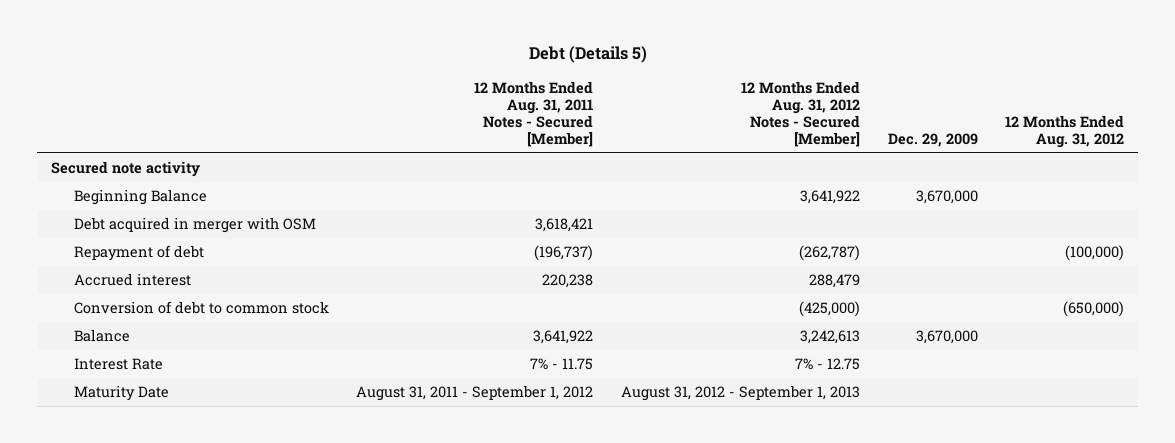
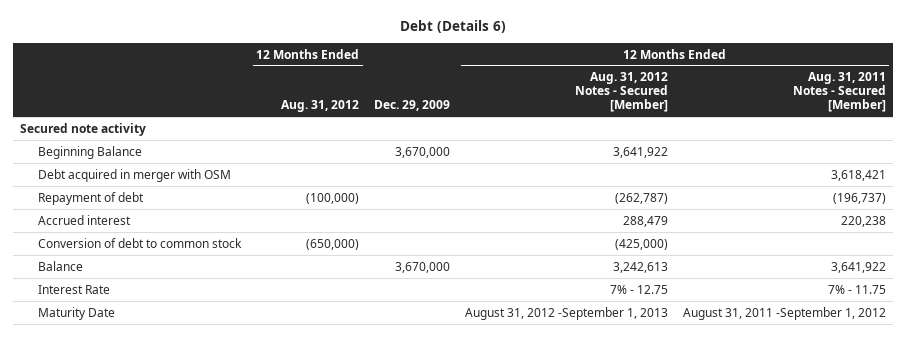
- Debt (Details 5)
+ Debt (Details 6)
- | 12 Months Ended Aug. 31, 2011 Notes - Secured [Member] | 12 Months Ended Aug. 31, 2012 Notes - Secured [Member] | Dec. 29, 2009 | 12 Months Ended Aug. 31, 2012
+ | 12 Months Ended Aug. 31, 2012 | Dec. 29, 2009 | 12 Months Ended Aug. 31, 2012 Notes - Secured [Member] | 12 Months Ended Aug. 31, 2011 Notes - Secured [Member]
- Maturity Date | August 31, 2011 - September 1, 2012 | August 31, 2012 - September 1, 2013 | |
+ Maturity Date | | | August 31, 2012 -September 1, 2013 | August 31, 2011 -September 1, 2012

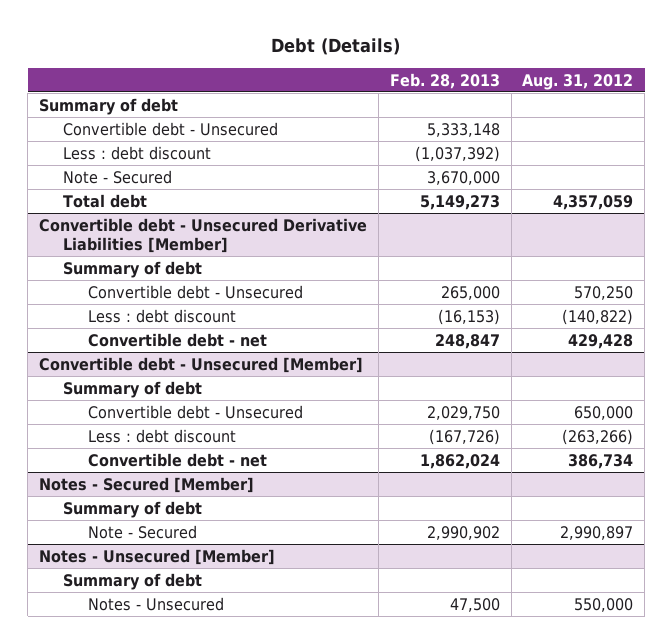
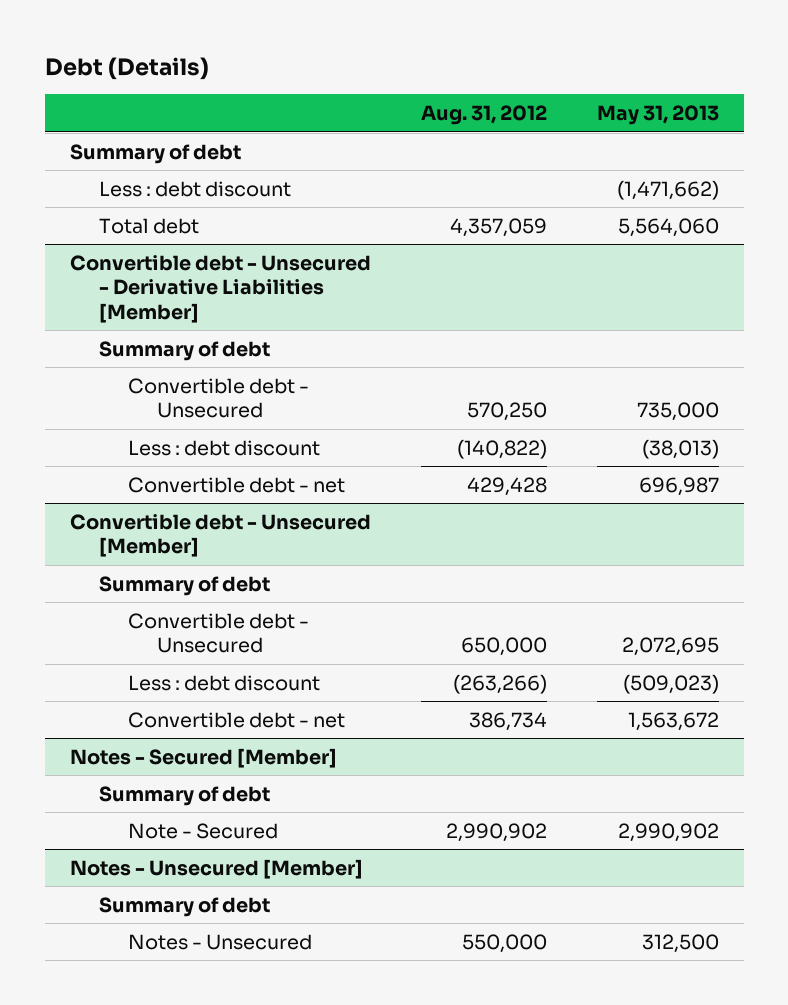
- | Feb. 28, 2013 | Aug. 31, 2012
+ | Aug. 31, 2012 | May 31, 2013
- Convertible debt - Unsecured | 5,333,148 |
- Note - Secured | 3,670,000 |
- Convertible debt - Unsecured Derivative Liabilities [Member]
+ Convertible debt - Unsecured - Derivative Liabilities [Member]
@ Notes - Secured [Member]
- Note - Secured | 2,990,902 | 2,990,897
+ Note - Secured | 2,990,902 | 2,990,902

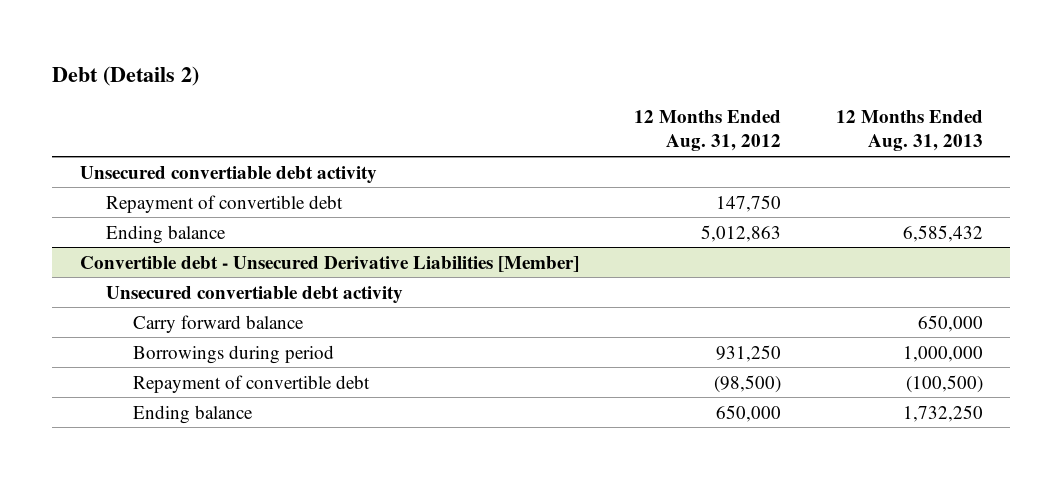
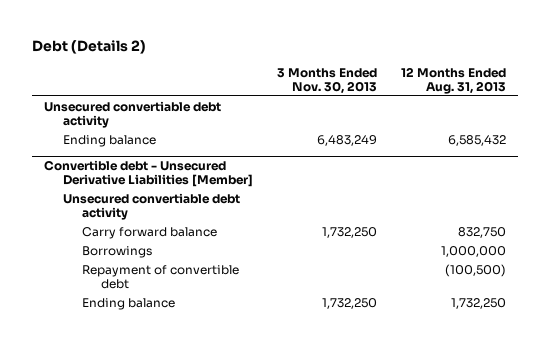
- | 12 Months Ended Aug. 31, 2012 | 12 Months Ended Aug. 31, 2013
+ | 3 Months Ended Nov. 30, 2013 | 12 Months Ended Aug. 31, 2013
- Repayment of convertible debt | 147,750 |
@ Convertible debt - Unsecured Derivative Liabilities [Member]
- Carry forward balance | | 650,000
- Borrowings during period | 931,250 | 1,000,000
+ Carry forward balance | 1,732,250 | 832,750
+ Borrowings | | 1,000,000

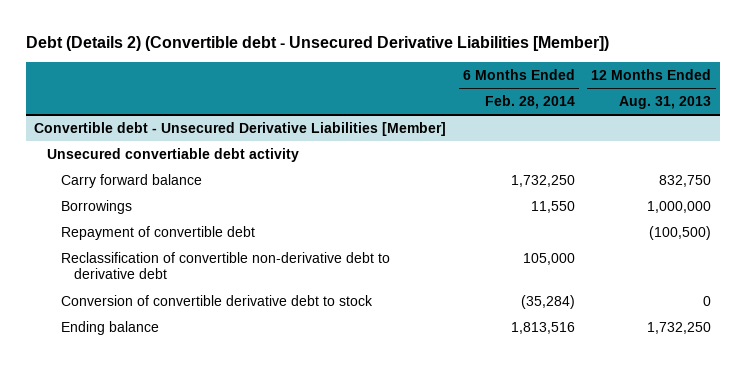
- Debt (Details 2)
+ Debt (Details 2) (Convertible debt - Unsecured Derivative Liabilities [Member])
- | 3 Months Ended Nov. 30, 2013 | 12 Months Ended Aug. 31, 2013
+ | 6 Months Ended Feb. 28, 2014 | 12 Months Ended Aug. 31, 2013
- Unsecured convertiable debt activity
- Ending balance | 6,483,249 | 6,585,432
@ Convertible debt - Unsecured Derivative Liabilities [Member]
+ Reclassification of convertible non-derivative debt to derivative debt | 105,000 |
+ Conversion of convertible derivative debt to stock | (35,284) | 0

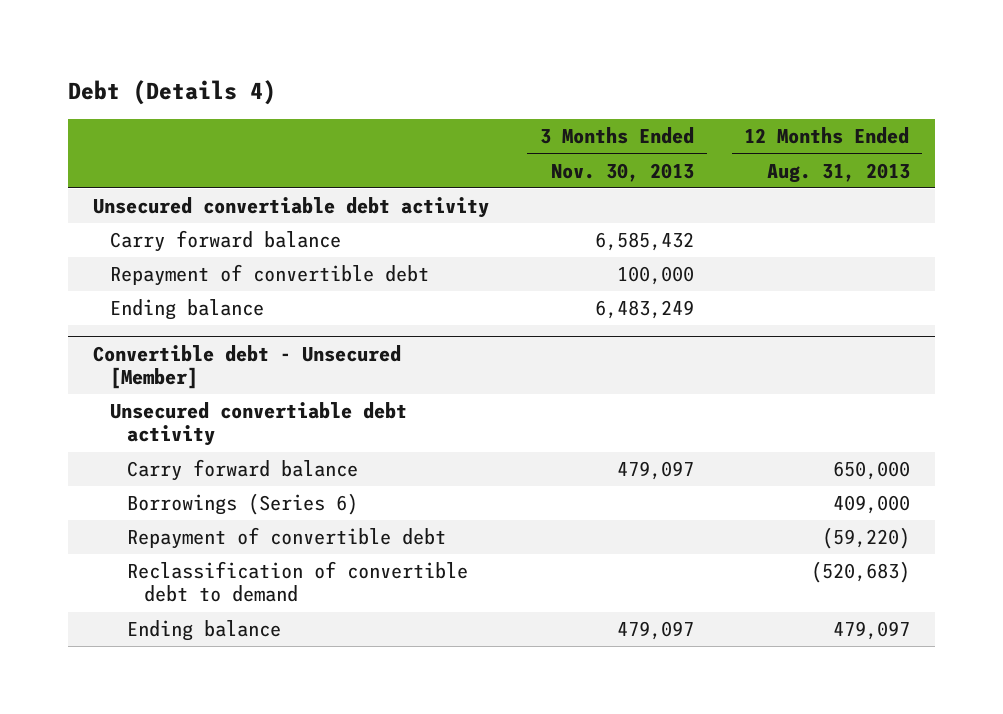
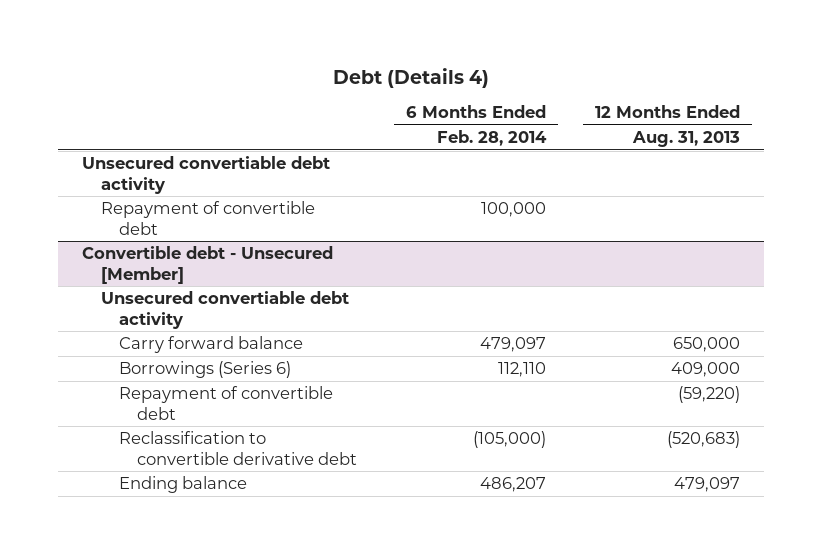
- | 3 Months Ended Nov. 30, 2013 | 12 Months Ended Aug. 31, 2013
+ | 6 Months Ended Feb. 28, 2014 | 12 Months Ended Aug. 31, 2013
- Carry forward balance | 6,585,432 |
- Ending balance | 6,483,249 |
@ Convertible debt - Unsecured [Member]
- Reclassification of convertible debt to demand | | (520,683)
+ Reclassification to convertible derivative debt | (105,000) | (520,683)

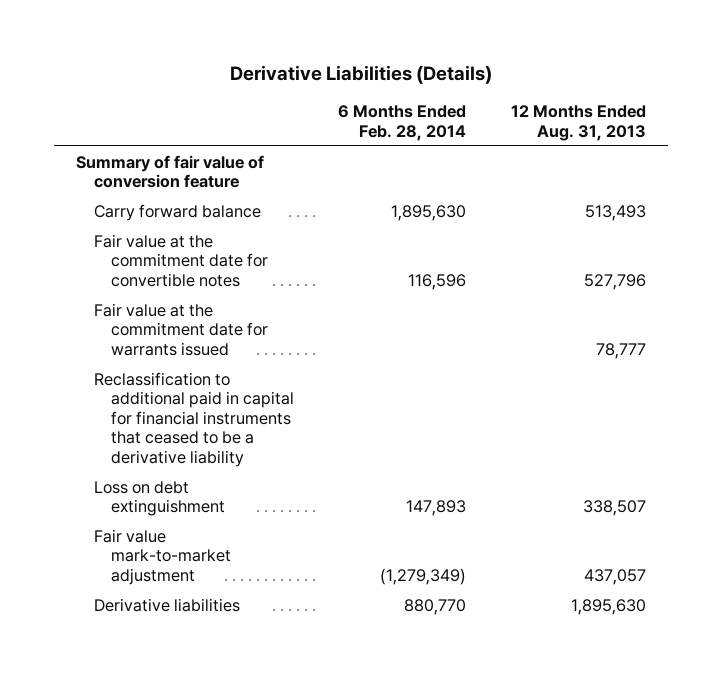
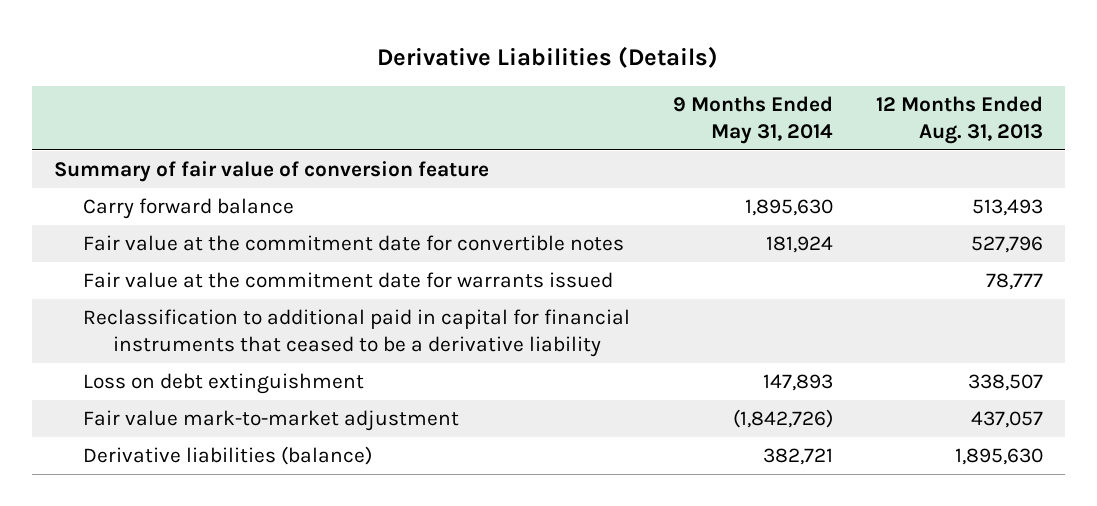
- | 6 Months Ended Feb. 28, 2014 | 12 Months Ended Aug. 31, 2013
+ | 9 Months Ended May 31, 2014 | 12 Months Ended Aug. 31, 2013
- Derivative liabilities | 880,770 | 1,895,630
+ Derivative liabilities (balance) | 382,721 | 1,895,630

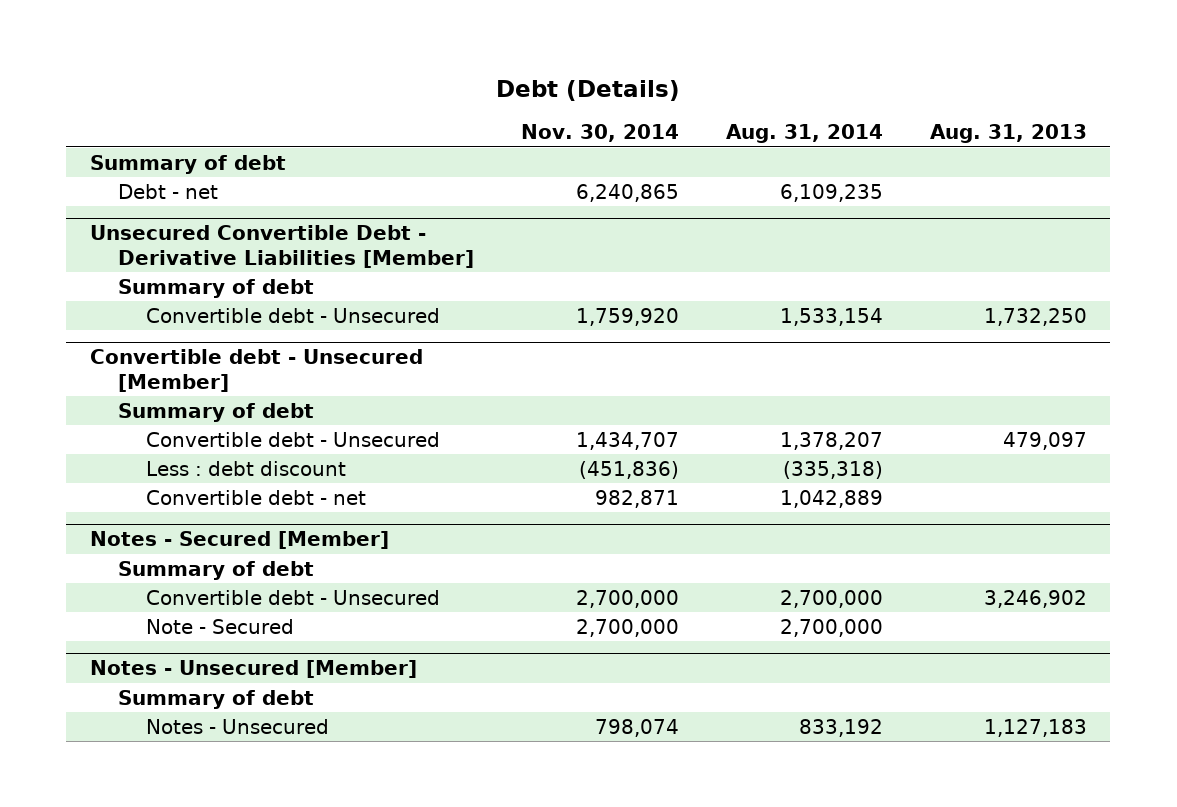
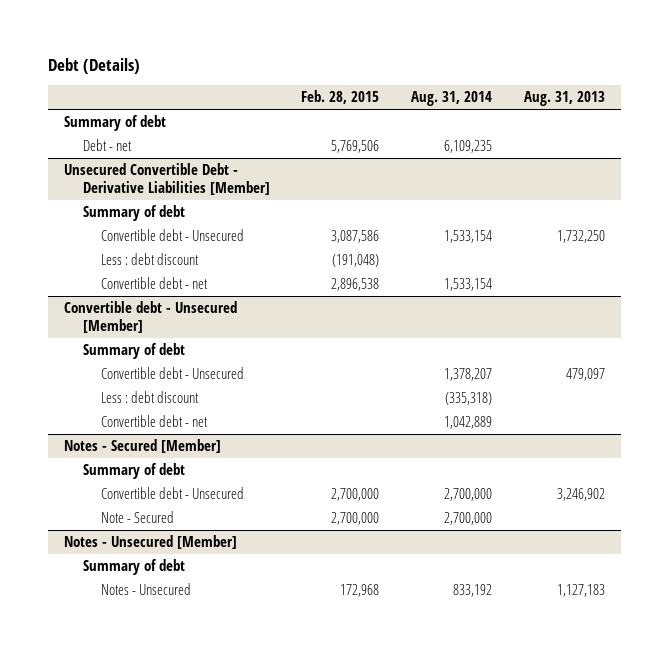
- | Nov. 30, 2014 | Aug. 31, 2014 | Aug. 31, 2013
+ | Feb. 28, 2015 | Aug. 31, 2014 | Aug. 31, 2013
@ Unsecured Convertible Debt - Derivative Liabilities [Member]
+ Less : debt discount | (191,048) | |
+ Convertible debt - net | 2,896,538 | 1,533,154 |

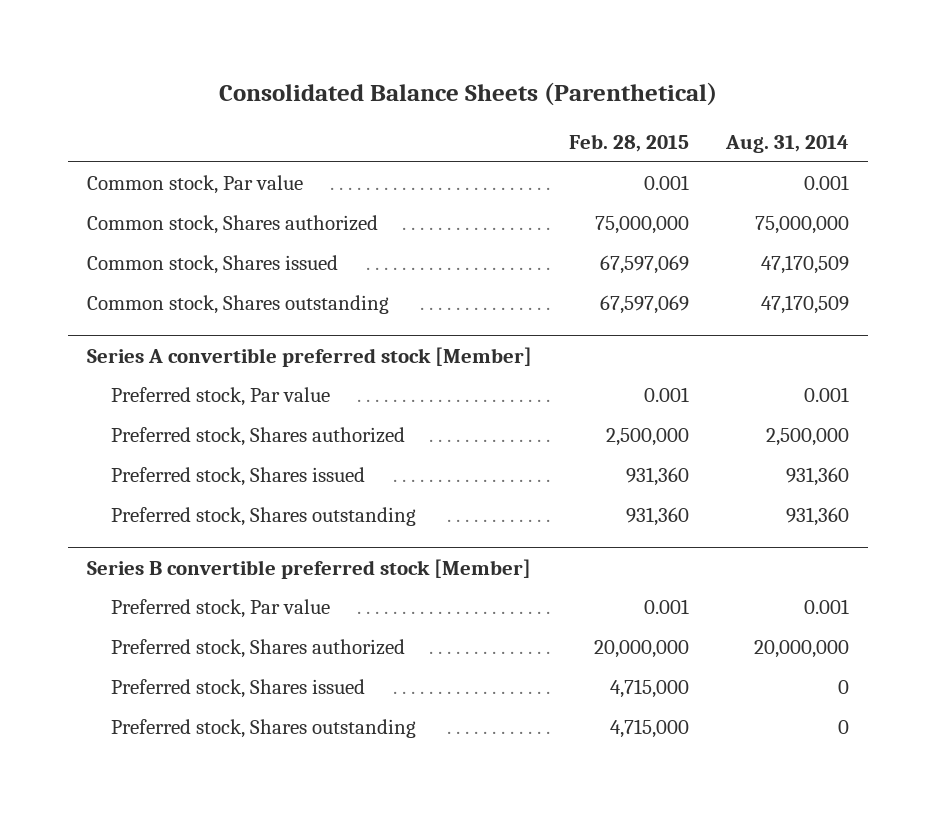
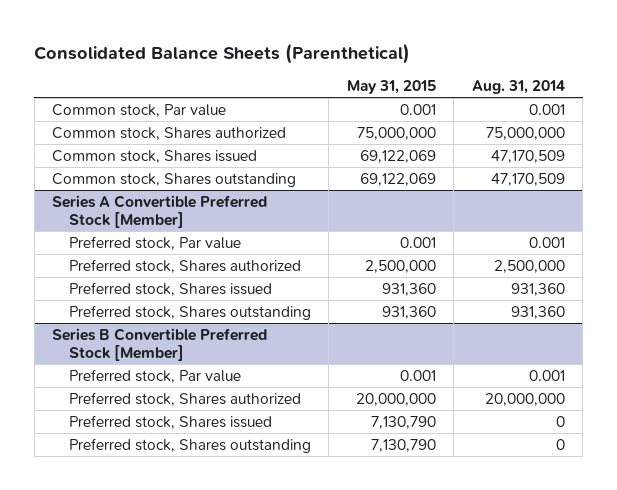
- | Feb. 28, 2015 | Aug. 31, 2014
+ | May 31, 2015 | Aug. 31, 2014
- Series A convertible preferred stock [Member]
+ Series A Convertible Preferred Stock [Member]
- Series B convertible preferred stock [Member]
+ Series B Convertible Preferred Stock [Member]

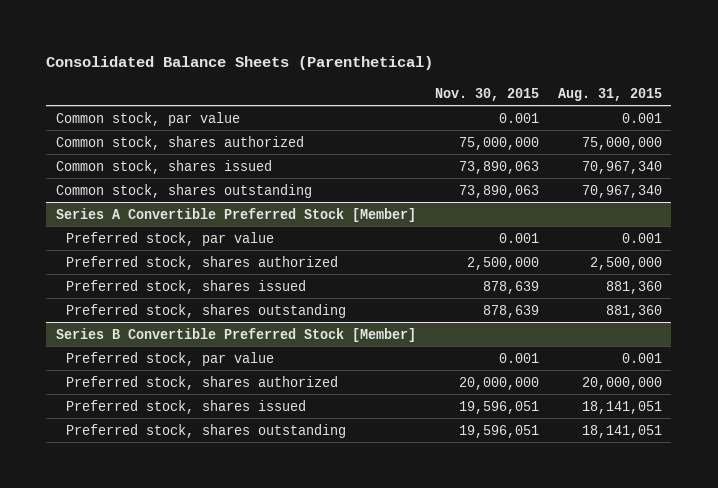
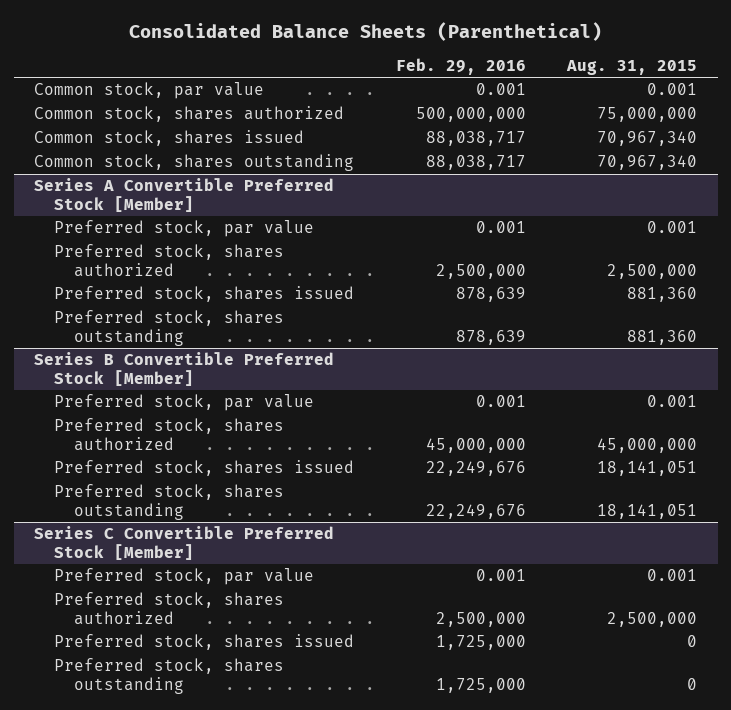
- | Nov. 30, 2015 | Aug. 31, 2015
+ | Feb. 29, 2016 | Aug. 31, 2015
@ Series B Convertible Preferred Stock [Member]
- Preferred stock, shares authorized | 20,000,000 | 20,000,000
+ Preferred stock, shares authorized | 45,000,000 | 45,000,000
+ Series C Convertible Preferred Stock [Member]
+ Preferred stock, par value | 0.001 | 0.001
+ Preferred stock, shares authorized | 2,500,000 | 2,500,000
+ Preferred stock, shares issued | 1,725,000 | 0
+ Preferred stock, shares outstanding | 1,725,000 | 0

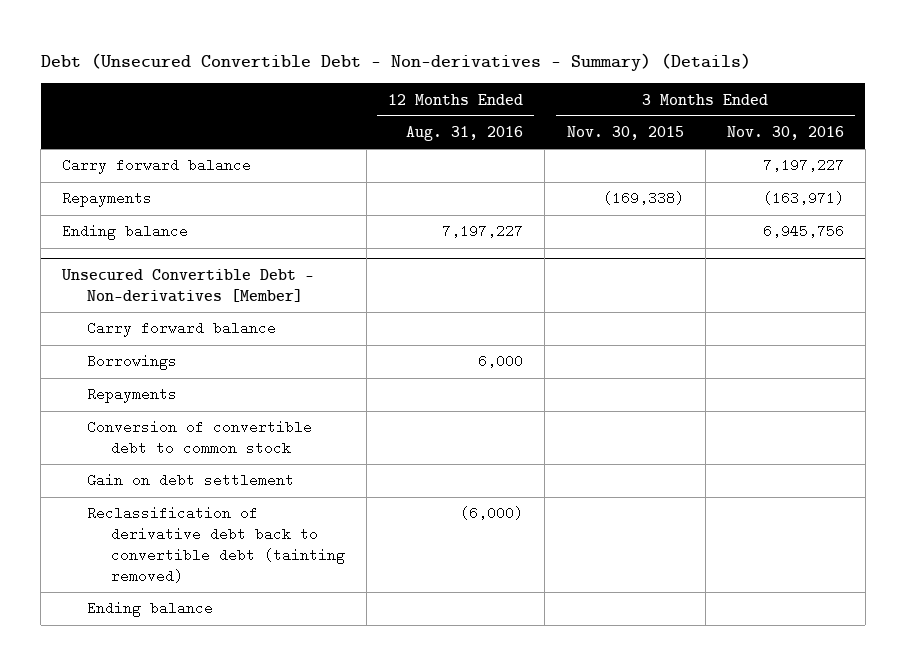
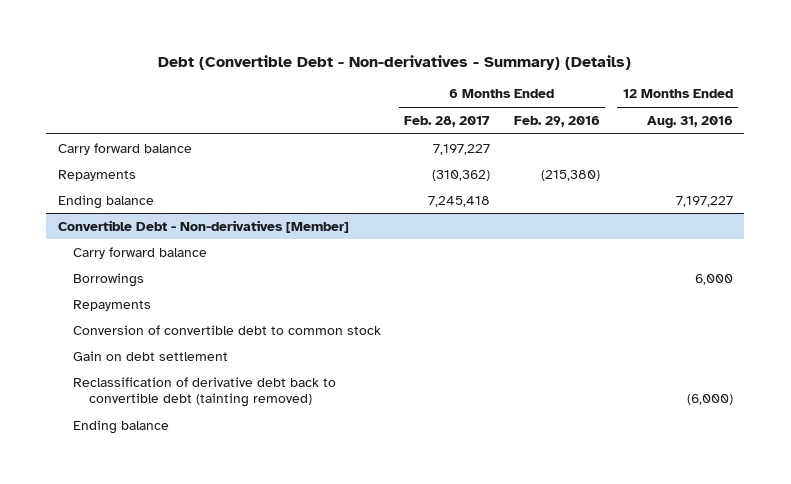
- Debt (Unsecured Convertible Debt - Non-derivatives - Summary) (Details)
+ Debt (Convertible Debt - Non-derivatives - Summary) (Details)
- | 12 Months Ended Aug. 31, 2016 | 3 Months Ended Nov. 30, 2015 | 3 Months Ended Nov. 30, 2016
+ | 6 Months Ended Feb. 28, 2017 | 6 Months Ended Feb. 29, 2016 | 12 Months Ended Aug. 31, 2016
- Unsecured Convertible Debt - Non-derivatives [Member]
+ Convertible Debt - Non-derivatives [Member]

